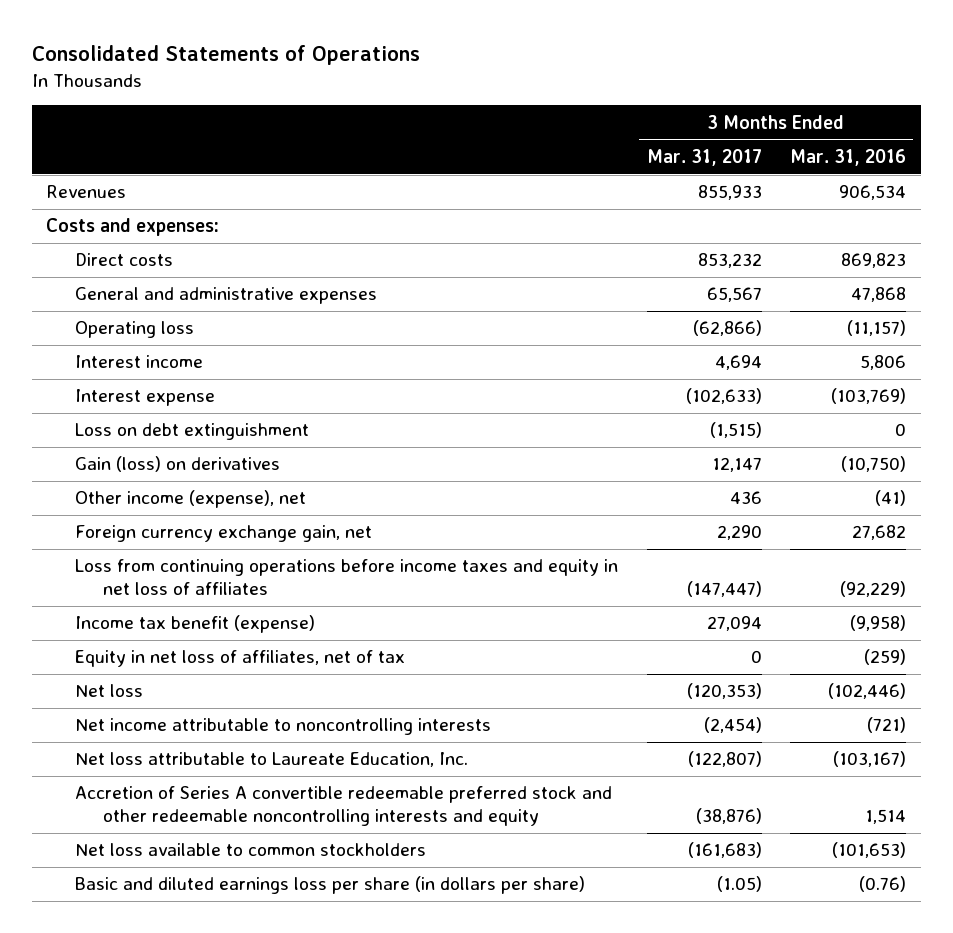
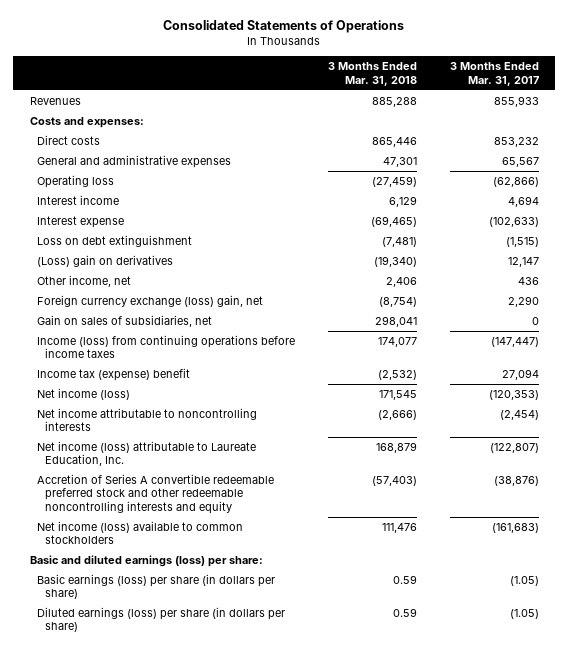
- | 3 Months Ended Mar. 31, 2017 | 3 Months Ended Mar. 31, 2016
+ | 3 Months Ended Mar. 31, 2018 | 3 Months Ended Mar. 31, 2017
- Gain (loss) on derivatives | 12,147 | (10,750)
- Other income (expense), net | 436 | (41)
- Foreign currency exchange gain, net | 2,290 | 27,682
- Loss from continuing operations before income taxes and equity in net loss of affiliates | (147,447) | (92,229)
- Income tax benefit (expense) | 27,094 | (9,958)
- Equity in net loss of affiliates, net of tax | 0 | (259)
- Net loss | (120,353) | (102,446)
+ (Loss) gain on derivatives | (19,340) | 12,147
+ Other income, net | 2,406 | 436
+ Foreign currency exchange (loss) gain, net | (8,754) | 2,290
+ Gain on sales of subsidiaries, net | 298,041 | 0
+ Income (loss) from continuing operations before income taxes | 174,077 | (147,447)
+ Income tax (expense) benefit | (2,532) | 27,094
+ Net income (loss) | 171,545 | (120,353)
- Net loss attributable to Laureate Education, Inc. | (122,807) | (103,167)
+ Net income (loss) attributable to Laureate Education, Inc. | 168,879 | (122,807)
- Net loss available to common stockholders | (161,683) | (101,653)
- Basic and diluted earnings loss per share (in dollars per share) | (1.05) | (0.76)
+ Net income (loss) available to common stockholders | 111,476 | (161,683)
+ Basic and diluted earnings (loss) per share:
+ Basic earnings (loss) per share (in dollars per share) | 0.59 | (1.05)
+ Diluted earnings (loss) per share (in dollars per share) | 0.59 | (1.05)

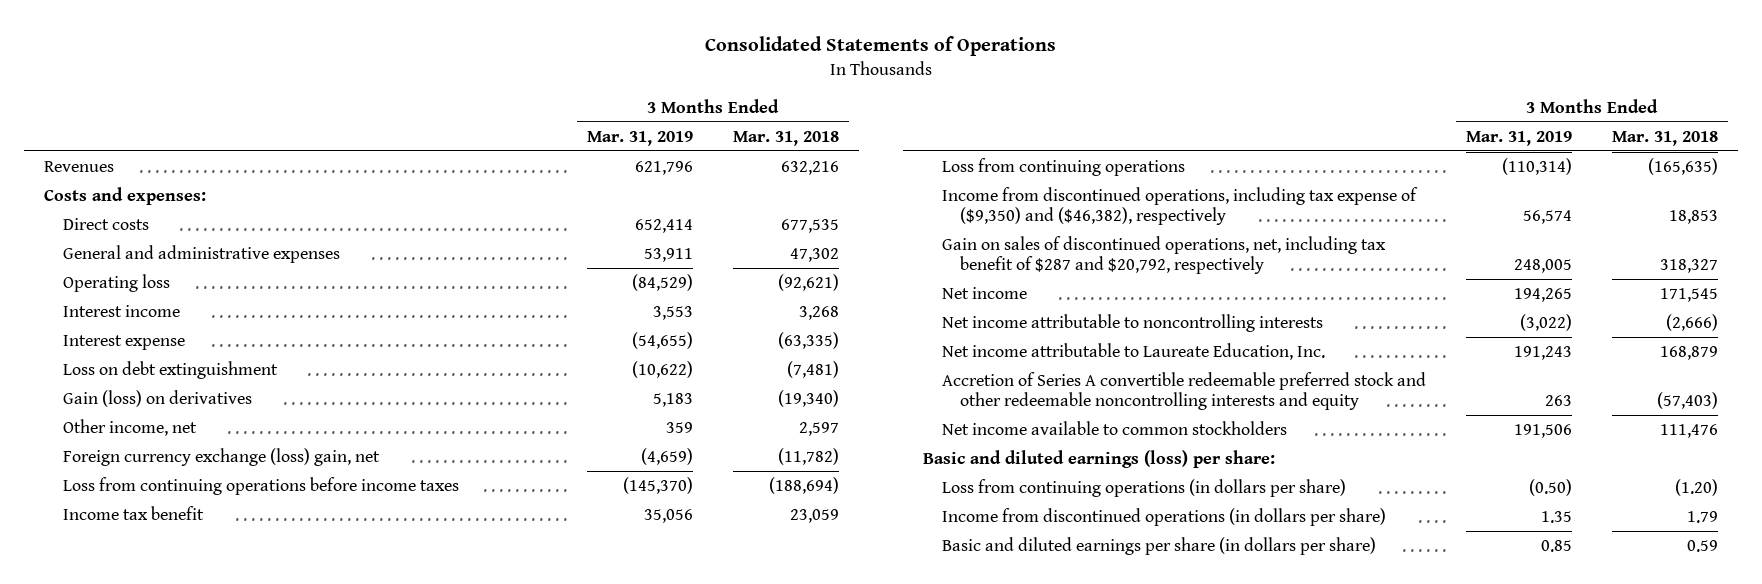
- | 3 Months Ended Mar. 31, 2018 | 3 Months Ended Mar. 31, 2017
+ | 3 Months Ended Mar. 31, 2019 | 3 Months Ended Mar. 31, 2018
- Revenues | 885,288 | 855,933
+ Revenues | 621,796 | 632,216
- Direct costs | 865,446 | 853,232
- General and administrative expenses | 47,301 | 65,567
- Operating loss | (27,459) | (62,866)
- Interest income | 6,129 | 4,694
- Interest expense | (69,465) | (102,633)
+ Direct costs | 652,414 | 677,535
+ General and administrative expenses | 53,911 | 47,302
+ Operating loss | (84,529) | (92,621)
+ Interest income | 3,553 | 3,268
+ Interest expense | (54,655) | (63,335)
- (Loss) gain on derivatives | (19,340) | 12,147
- Other income, net | 2,406 | 436
- Foreign currency exchange (loss) gain, net | (8,754) | 2,290
- Gain on sales of subsidiaries, net | 298,041 | 0
- Income (loss) from continuing operations before income taxes | 174,077 | (147,447)
- Income tax (expense) benefit | (2,532) | 27,094
- Net income (loss) | 171,545 | (120,353)
+ Gain (loss) on derivatives | 5,183 | (19,340)
+ Other income, net | 359 | 2,597
+ Foreign currency exchange (loss) gain, net | (4,659) | (11,782)
+ Loss from continuing operations before income taxes | (145,370) | (188,694)
+ Income tax benefit | 35,056 | 23,059
+ Loss from continuing operations | (110,314) | (165,635)
+ Income from discontinued operations, including tax expense of ($9,350) and ($46,382), respectively | 56,574 | 18,853
+ Gain on sales of discontinued operations, net, including tax benefit of $287 and $20,792, respectively | 248,005 | 318,327
+ Net income | 194,265 | 171,545
- Net income (loss) attributable to Laureate Education, Inc. | 168,879 | (122,807)
+ Net income attributable to Laureate Education, Inc. | 191,243 | 168,879
- Net income (loss) available to common stockholders | 111,476 | (161,683)
+ Net income available to common stockholders | 191,506 | 111,476
- Basic earnings (loss) per share (in dollars per share) | 0.59 | (1.05)
- Diluted earnings (loss) per share (in dollars per share) | 0.59 | (1.05)
+ Loss from continuing operations (in dollars per share) | (0.50) | (1.20)
+ Income from discontinued operations (in dollars per share) | 1.35 | 1.79
+ Basic and diluted earnings per share (in dollars per share) | 0.85 | 0.59

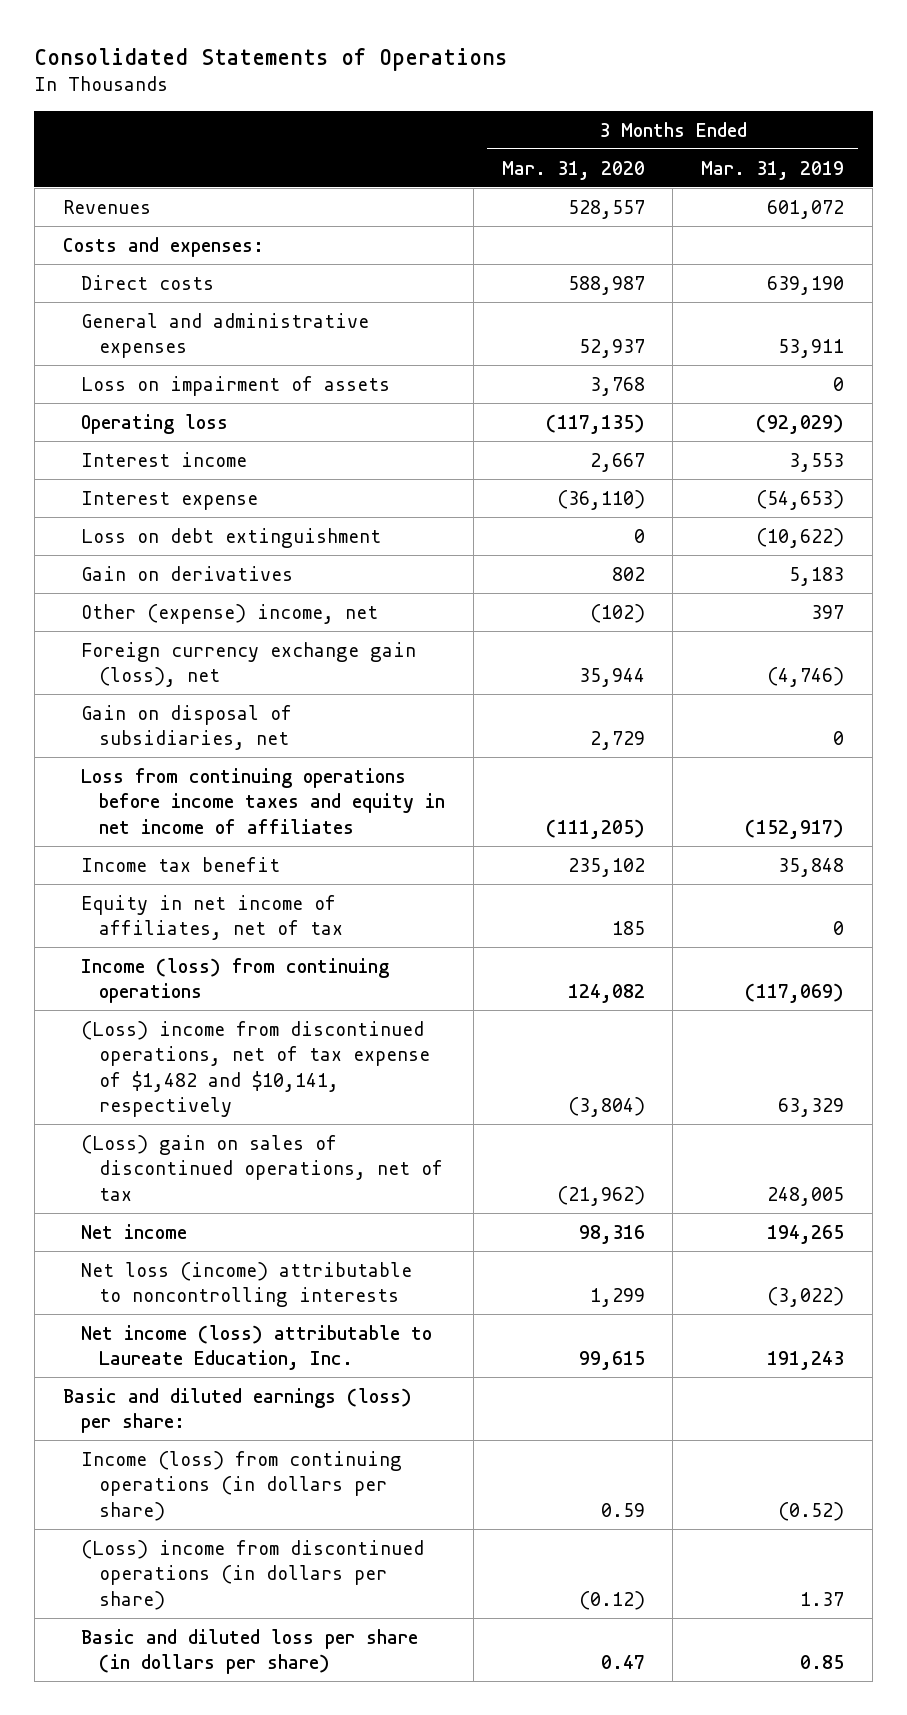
- | 3 Months Ended Mar. 31, 2019 | 3 Months Ended Mar. 31, 2018
+ | 3 Months Ended Mar. 31, 2020 | 3 Months Ended Mar. 31, 2019
- Revenues | 621,796 | 632,216
+ Revenues | 528,557 | 601,072
- Direct costs | 652,414 | 677,535
+ Direct costs | 588,987 | 639,190
- Operating loss | (84,529) | (92,621)
+ Loss on impairment of assets | 3,768 | 0
+ Operating loss | (117,135) | (92,029)
- Interest expense | (54,655) | (63,335)
+ Interest expense | (36,110) | (54,653)
- Gain (loss) on derivatives | 5,183 | (19,340)
- Other income, net | 359 | 2,597
- Foreign currency exchange (loss) gain, net | (4,659) | (11,782)
- Loss from continuing operations before income taxes | (145,370) | (188,694)
- Income tax benefit | 35,056 | 23,059
- Loss from continuing operations | (110,314) | (165,635)
- Income from discontinued operations, including tax expense of ($9,350) and ($46,382), respectively | 56,574 | 18,853
- Gain on sales of discontinued operations, net, including tax benefit of $287 and $20,792, respectively | 248,005 | 318,327
+ Gain on derivatives | 802 | 5,183
+ Other (expense) income, net | (102) | 397
+ Foreign currency exchange gain (loss), net | 35,944 | (4,746)
+ Gain on disposal of subsidiaries, net | 2,729 | 0
+ Loss from continuing operations before income taxes and equity in net income of affiliates | (111,205) | (152,917)
+ Income tax benefit | 235,102 | 35,848
+ Equity in net income of affiliates, net of tax | 185 | 0
+ Income (loss) from continuing operations | 124,082 | (117,069)
+ (Loss) income from discontinued operations, net of tax expense of $1,482 and $10,141, respectively | (3,804) | 63,329
+ (Loss) gain on sales of discontinued operations, net of tax | (21,962) | 248,005
- Net income attributable to noncontrolling interests | (3,022) | (2,666)
- Net income attributable to Laureate Education, Inc. | 191,243 | 168,879
- Accretion of Series A convertible redeemable preferred stock and other redeemable noncontrolling interests and equity | 263 | (57,403)
- Net income available to common stockholders | 191,506 | 111,476
+ Net loss (income) attributable to noncontrolling interests | 1,299 | (3,022)
+ Net income (loss) attributable to Laureate Education, Inc. | 99,615 | 191,243
- Loss from continuing operations (in dollars per share) | (0.50) | (1.20)
- Income from discontinued operations (in dollars per share) | 1.35 | 1.79
- Basic and diluted earnings per share (in dollars per share) | 0.85 | 0.59
+ Income (loss) from continuing operations (in dollars per share) | 0.59 | (0.52)
+ (Loss) income from discontinued operations (in dollars per share) | (0.12) | 1.37
+ Basic and diluted loss per share (in dollars per share) | 0.47 | 0.85

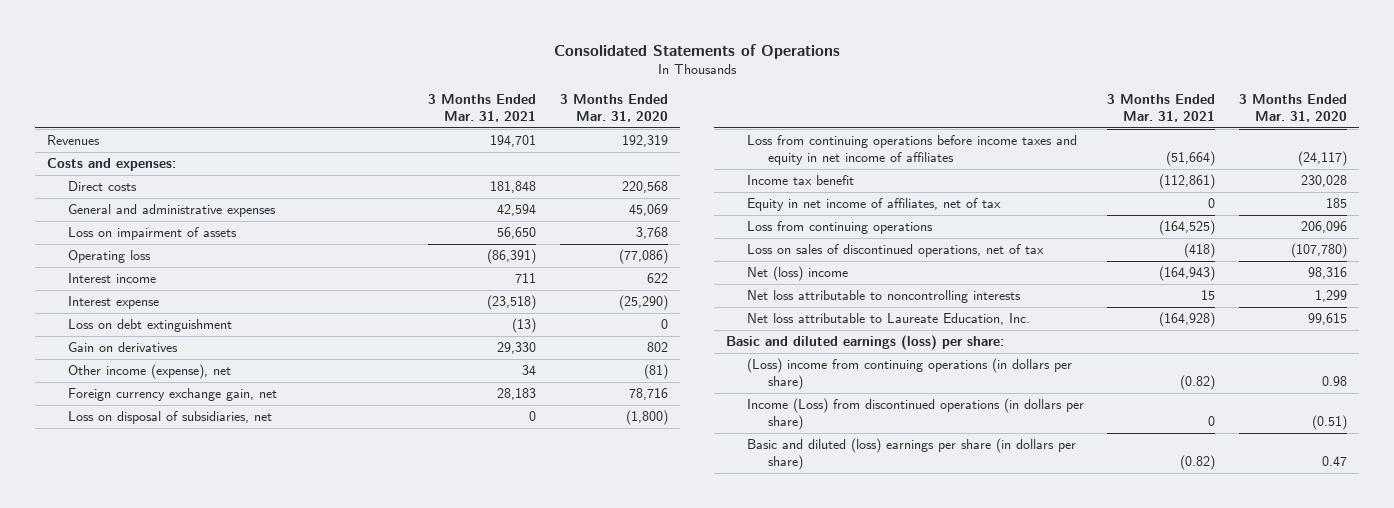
- | 3 Months Ended Mar. 31, 2020 | 3 Months Ended Mar. 31, 2019
+ | 3 Months Ended Mar. 31, 2021 | 3 Months Ended Mar. 31, 2020
- Revenues | 528,557 | 601,072
+ Revenues | 194,701 | 192,319
- Direct costs | 588,987 | 639,190
- General and administrative expenses | 52,937 | 53,911
+ Direct costs | 181,848 | 220,568
+ General and administrative expenses | 42,594 | 45,069
- Operating loss | (117,135) | (92,029)
- Interest income | 2,667 | 3,553
- Interest expense | (36,110) | (54,653)
+ Operating loss | (86,391) | (77,086)
+ Interest income | 711 | 622
+ Interest expense | (23,518) | (25,290)
- Other (expense) income, net | (102) | 397
- Foreign currency exchange gain (loss), net | 35,944 | (4,746)
- Gain on disposal of subsidiaries, net | 2,729 | 0
- Loss from continuing operations before income taxes and equity in net income of affiliates | (111,205) | (152,917)
- Income tax benefit | 235,102 | 35,848
+ Other income (expense), net | 34 | (81)
+ Foreign currency exchange gain, net | 28,183 | 78,716
+ Loss on disposal of subsidiaries, net | 0 | (1,800)
+ Loss from continuing operations before income taxes and equity in net income of affiliates | (51,664) | (24,117)
+ Income tax benefit | (112,861) | 230,028
- Income (loss) from continuing operations | 124,082 | (117,069)
- (Loss) income from discontinued operations, net of tax expense of $1,482 and $10,141, respectively | (3,804) | 63,329
- (Loss) gain on sales of discontinued operations, net of tax | (21,962) | 248,005
- Net income | 98,316 | 194,265
- Net loss (income) attributable to noncontrolling interests | 1,299 | (3,022)
- Net income (loss) attributable to Laureate Education, Inc. | 99,615 | 191,243
+ Loss from continuing operations | (164,525) | 206,096
+ Loss on sales of discontinued operations, net of tax | (418) | (107,780)
+ Net (loss) income | (164,943) | 98,316
+ Net loss attributable to noncontrolling interests | 15 | 1,299
+ Net loss attributable to Laureate Education, Inc. | (164,928) | 99,615
- Income (loss) from continuing operations (in dollars per share) | 0.59 | (0.52)
- (Loss) income from discontinued operations (in dollars per share) | (0.12) | 1.37
- Basic and diluted loss per share (in dollars per share) | 0.47 | 0.85
+ (Loss) income from continuing operations (in dollars per share) | (0.82) | 0.98
+ Income (Loss) from discontinued operations (in dollars per share) | 0 | (0.51)
+ Basic and diluted (loss) earnings per share (in dollars per share) | (0.82) | 0.47

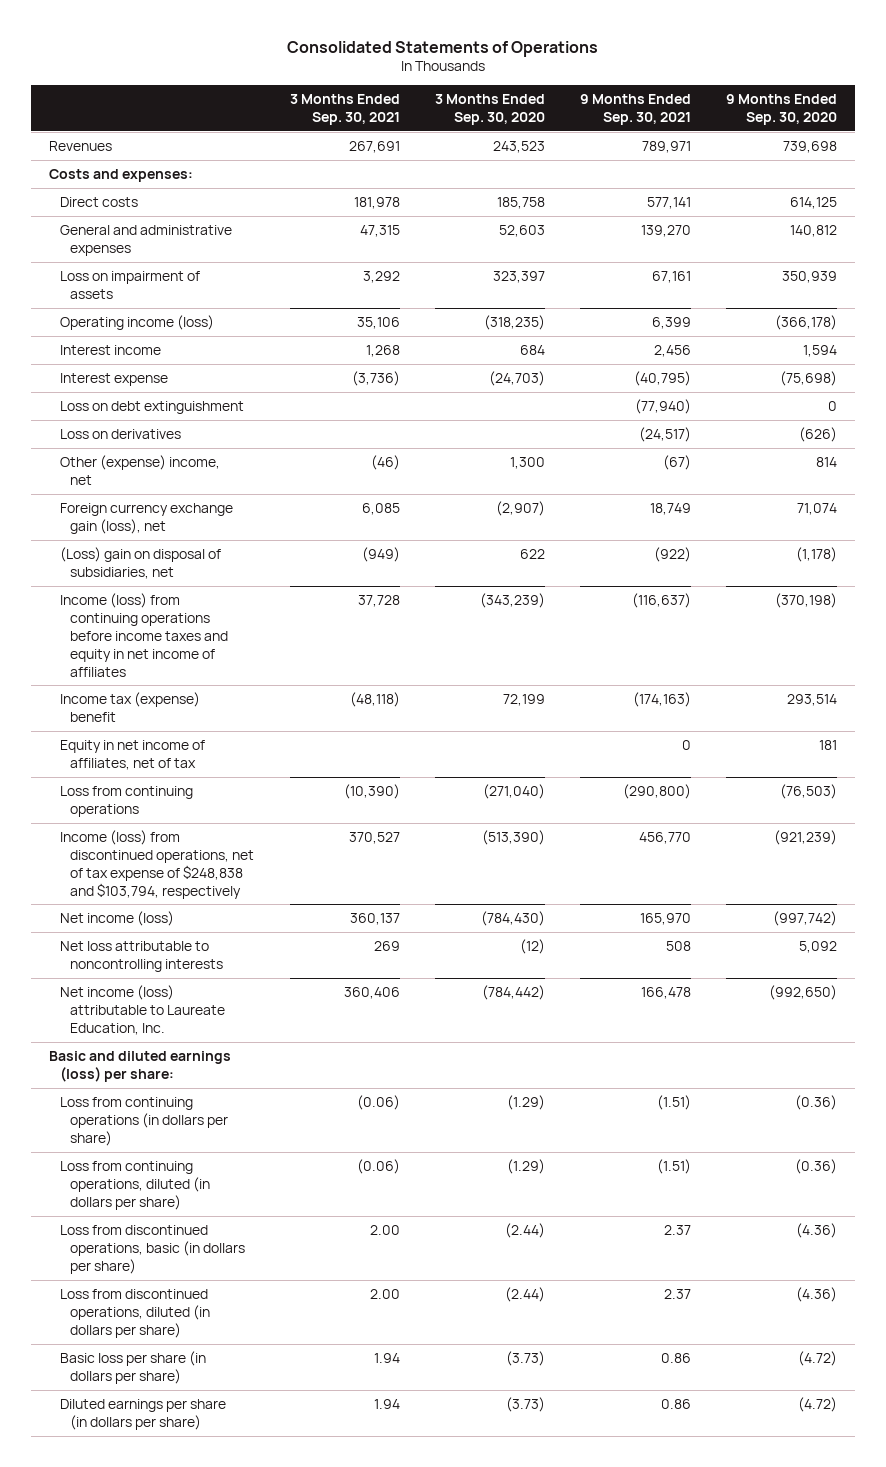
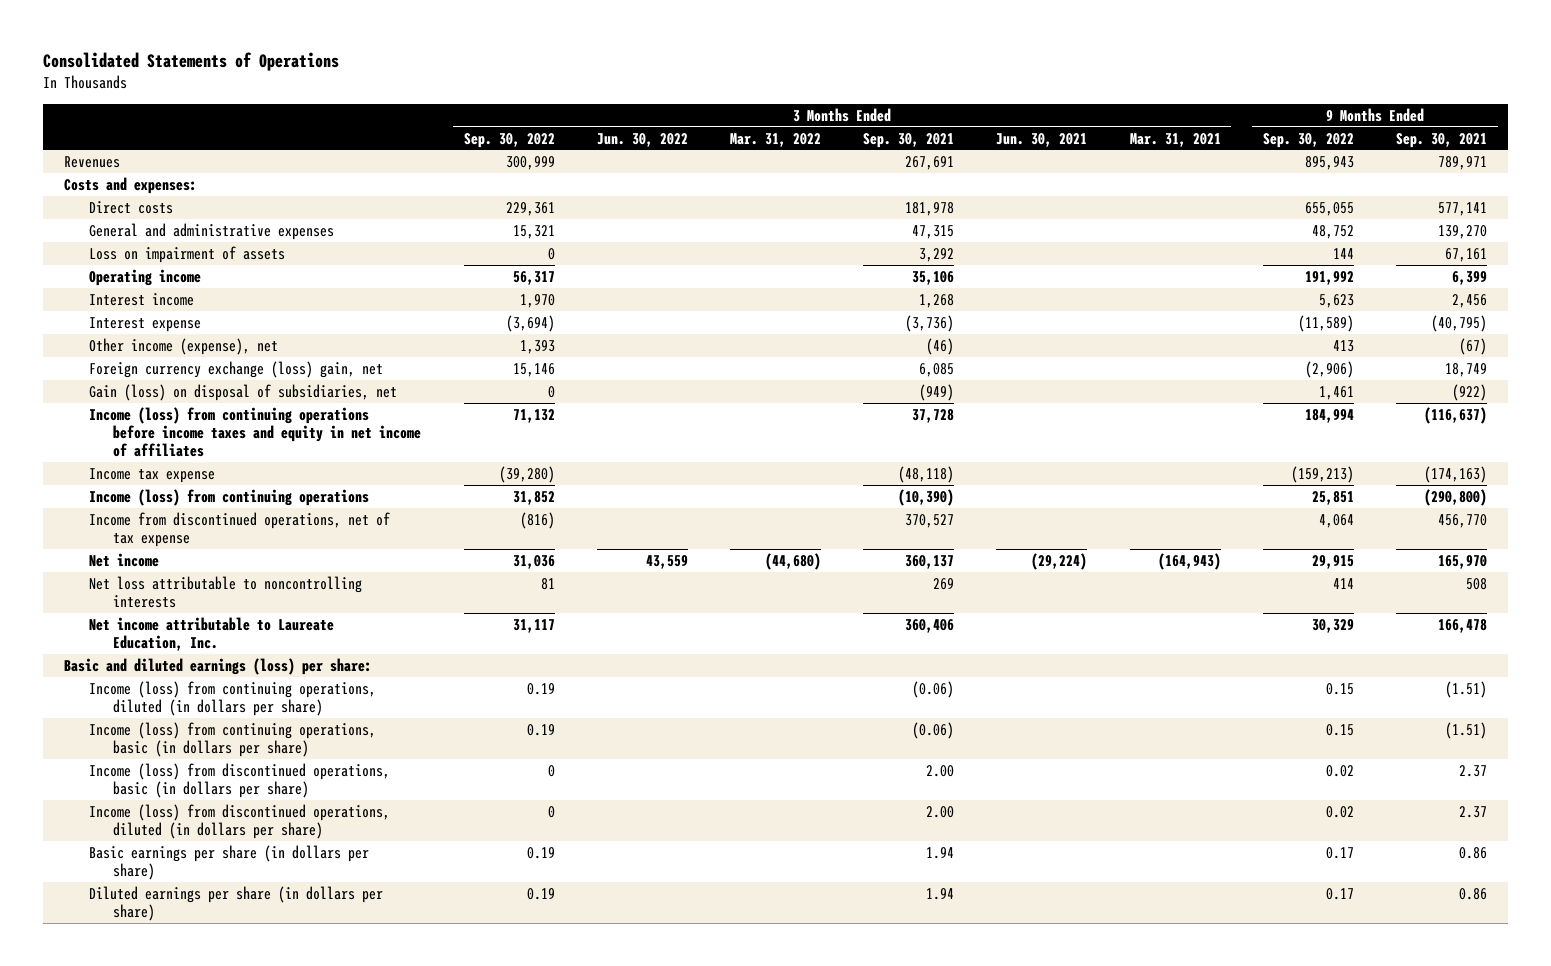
- | 3 Months Ended Sep. 30, 2021 | 3 Months Ended Sep. 30, 2020 | 9 Months Ended Sep. 30, 2021 | 9 Months Ended Sep. 30, 2020
+ | 3 Months Ended Sep. 30, 2022 | 3 Months Ended Jun. 30, 2022 | 3 Months Ended Mar. 31, 2022 | 3 Months Ended Sep. 30, 2021 | 3 Months Ended Jun. 30, 2021 | 3 Months Ended Mar. 31, 2021 | 9 Months Ended Sep. 30, 2022 | 9 Months Ended Sep. 30, 2021
- Operating income (loss) | 35,106 | (318,235) | 6,399 | (366,178)
+ Operating income | 56,317 | | | 35,106 | | | 191,992 | 6,399
- Loss on debt extinguishment | | | (77,940) | 0
- Loss on derivatives | | | (24,517) | (626)
- Other (expense) income, net | (46) | 1,300 | (67) | 814
- Foreign currency exchange gain (loss), net | 6,085 | (2,907) | 18,749 | 71,074
- (Loss) gain on disposal of subsidiaries, net | (949) | 622 | (922) | (1,178)
+ Other income (expense), net | 1,393 | | | (46) | | | 413 | (67)
+ Foreign currency exchange (loss) gain, net | 15,146 | | | 6,085 | | | (2,906) | 18,749
+ Gain (loss) on disposal of subsidiaries, net | 0 | | | (949) | | | 1,461 | (922)
- Income tax (expense) benefit | (48,118) | 72,199 | (174,163) | 293,514
- Equity in net income of affiliates, net of tax | | | 0 | 181
- Loss from continuing operations | (10,390) | (271,040) | (290,800) | (76,503)
- Income (loss) from discontinued operations, net of tax expense of $248,838 and $103,794, respectively | 370,527 | (513,390) | 456,770 | (921,239)
- Net income (loss) | 360,137 | (784,430) | 165,970 | (997,742)
+ Income tax expense | (39,280) | | | (48,118) | | | (159,213) | (174,163)
+ Income (loss) from continuing operations | 31,852 | | | (10,390) | | | 25,851 | (290,800)
+ Income from discontinued operations, net of tax expense | (816) | | | 370,527 | | | 4,064 | 456,770
+ Net income | 31,036 | 43,559 | (44,680) | 360,137 | (29,224) | (164,943) | 29,915 | 165,970
- Net income (loss) attributable to Laureate Education, Inc. | 360,406 | (784,442) | 166,478 | (992,650)
+ Net income attributable to Laureate Education, Inc. | 31,117 | | | 360,406 | | | 30,329 | 166,478
- Loss from continuing operations (in dollars per share) | (0.06) | (1.29) | (1.51) | (0.36)
- Loss from continuing operations, diluted (in dollars per share) | (0.06) | (1.29) | (1.51) | (0.36)
- Loss from discontinued operations, basic (in dollars per share) | 2.00 | (2.44) | 2.37 | (4.36)
- Loss from discontinued operations, diluted (in dollars per share) | 2.00 | (2.44) | 2.37 | (4.36)
- Basic loss per share (in dollars per share) | 1.94 | (3.73) | 0.86 | (4.72)
+ Income (loss) from continuing operations, diluted (in dollars per share) | 0.19 | | | (0.06) | | | 0.15 | (1.51)
+ Income (loss) from continuing operations, basic (in dollars per share) | 0.19 | | | (0.06) | | | 0.15 | (1.51)
+ Income (loss) from discontinued operations, basic (in dollars per share) | 0 | | | 2.00 | | | 0.02 | 2.37
+ Income (loss) from discontinued operations, diluted (in dollars per share) | 0 | | | 2.00 | | | 0.02 | 2.37
+ Basic earnings per share (in dollars per share) | 0.19 | | | 1.94 | | | 0.17 | 0.86

